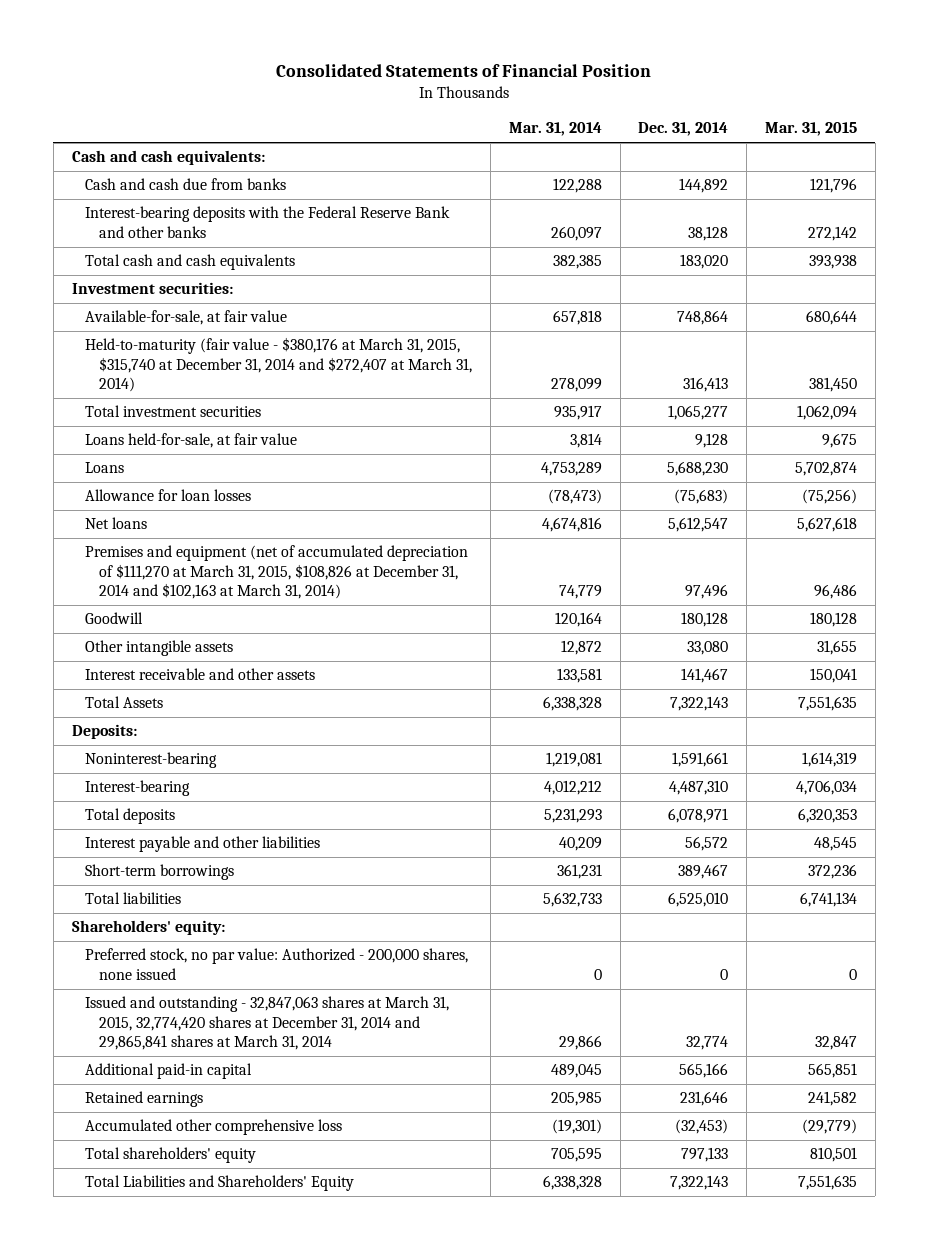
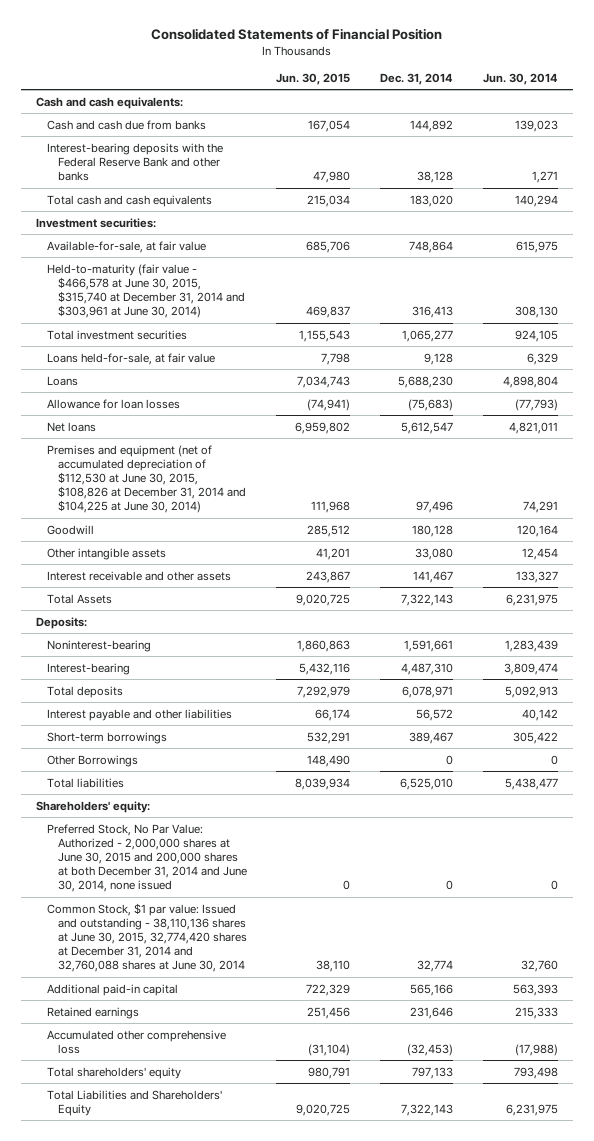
- | Mar. 31, 2014 | Dec. 31, 2014 | Mar. 31, 2015
+ | Jun. 30, 2015 | Dec. 31, 2014 | Jun. 30, 2014
- Held-to-maturity (fair value - $380,176 at March 31, 2015, $315,740 at December 31, 2014 and $272,407 at March 31, 2014) | 278,099 | 316,413 | 381,450
+ Held-to-maturity (fair value - $466,578 at June 30, 2015, $315,740 at December 31, 2014 and $303,961 at June 30, 2014) | 469,837 | 316,413 | 308,130
- Premises and equipment (net of accumulated depreciation of $111,270 at March 31, 2015, $108,826 at December 31, 2014 and $102,163 at March 31, 2014) | 74,779 | 97,496 | 96,486
+ Premises and equipment (net of accumulated depreciation of $112,530 at June 30, 2015, $108,826 at December 31, 2014 and $104,225 at June 30, 2014) | 111,968 | 97,496 | 74,291
+ Other Borrowings | 148,490 | 0 | 0
- Preferred stock, no par value: Authorized - 200,000 shares, none issued | 0 | 0 | 0
- Issued and outstanding - 32,847,063 shares at March 31, 2015, 32,774,420 shares at December 31, 2014 and 29,865,841 shares at March 31, 2014 | 29,866 | 32,774 | 32,847
+ Preferred Stock, No Par Value: Authorized - 2,000,000 shares at June 30, 2015 and 200,000 shares at both December 31, 2014 and June 30, 2014, none issued | 0 | 0 | 0
+ Common Stock, $1 par value: Issued and outstanding - 38,110,136 shares at June 30, 2015, 32,774,420 shares at December 31, 2014 and 32,760,088 shares at June 30, 2014 | 38,110 | 32,774 | 32,760

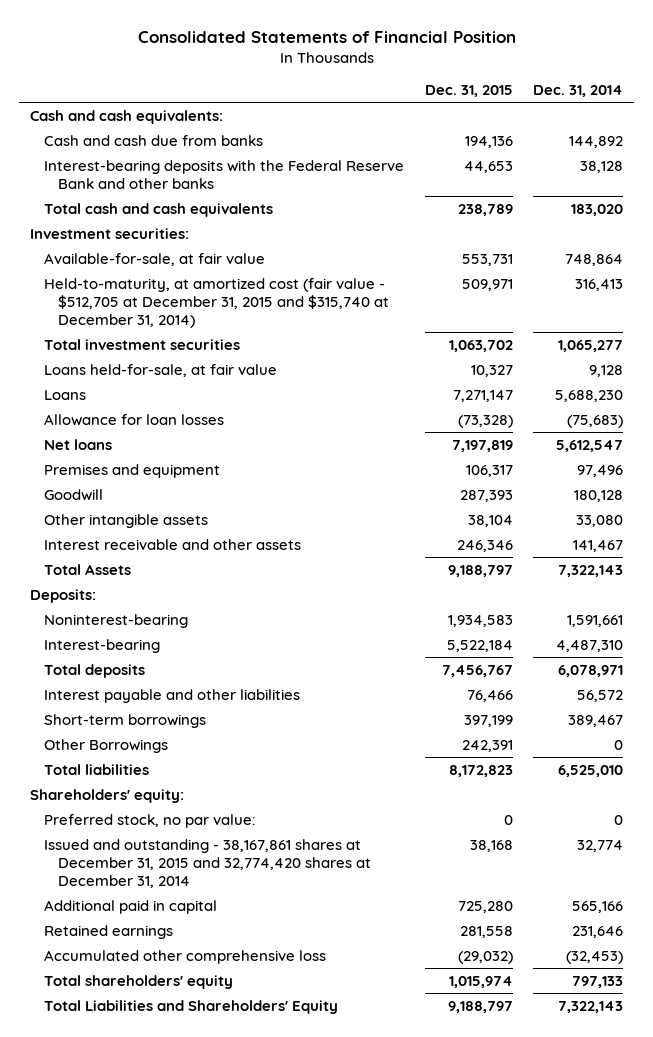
- | Jun. 30, 2015 | Dec. 31, 2014 | Jun. 30, 2014
+ | Dec. 31, 2015 | Dec. 31, 2014
- Held-to-maturity (fair value - $466,578 at June 30, 2015, $315,740 at December 31, 2014 and $303,961 at June 30, 2014) | 469,837 | 316,413 | 308,130
+ Held-to-maturity, at amortized cost (fair value - $512,705 at December 31, 2015 and $315,740 at December 31, 2014) | 509,971 | 316,413
- Premises and equipment (net of accumulated depreciation of $112,530 at June 30, 2015, $108,826 at December 31, 2014 and $104,225 at June 30, 2014) | 111,968 | 97,496 | 74,291
+ Premises and equipment | 106,317 | 97,496
- Preferred Stock, No Par Value: Authorized - 2,000,000 shares at June 30, 2015 and 200,000 shares at both December 31, 2014 and June 30, 2014, none issued | 0 | 0 | 0
- Common Stock, $1 par value: Issued and outstanding - 38,110,136 shares at June 30, 2015, 32,774,420 shares at December 31, 2014 and 32,760,088 shares at June 30, 2014 | 38,110 | 32,774 | 32,760
- Additional paid-in capital | 722,329 | 565,166 | 563,393
+ Preferred stock, no par value: | 0 | 0
+ Issued and outstanding - 38,167,861 shares at December 31, 2015 and 32,774,420 shares at December 31, 2014 | 38,168 | 32,774
+ Additional paid in capital | 725,280 | 565,166

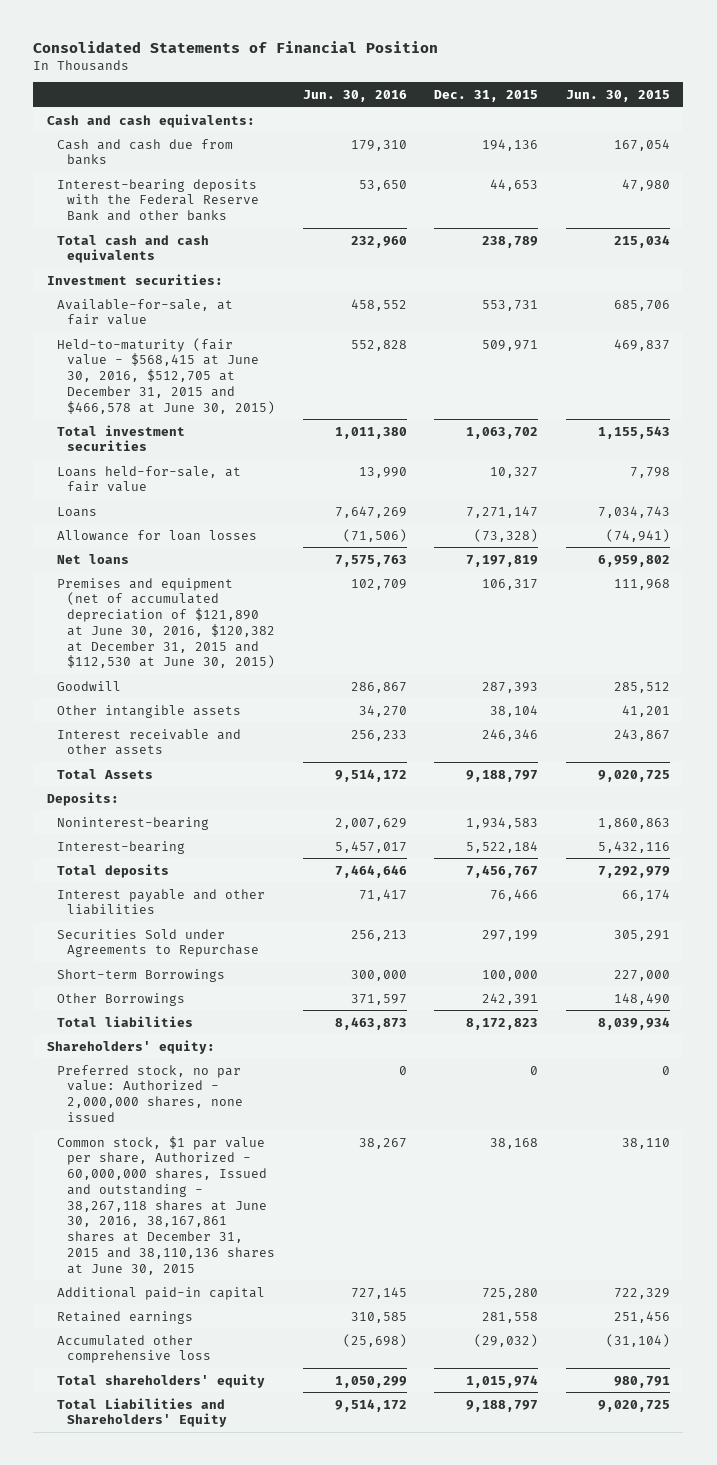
- | Dec. 31, 2015 | Dec. 31, 2014
+ | Jun. 30, 2016 | Dec. 31, 2015 | Jun. 30, 2015
- Held-to-maturity, at amortized cost (fair value - $512,705 at December 31, 2015 and $315,740 at December 31, 2014) | 509,971 | 316,413
+ Held-to-maturity (fair value - $568,415 at June 30, 2016, $512,705 at December 31, 2015 and $466,578 at June 30, 2015) | 552,828 | 509,971 | 469,837
- Premises and equipment | 106,317 | 97,496
+ Premises and equipment (net of accumulated depreciation of $121,890 at June 30, 2016, $120,382 at December 31, 2015 and $112,530 at June 30, 2015) | 102,709 | 106,317 | 111,968
- Short-term borrowings | 397,199 | 389,467
+ Securities Sold under Agreements to Repurchase | 256,213 | 297,199 | 305,291
+ Short-term Borrowings | 300,000 | 100,000 | 227,000
- Preferred stock, no par value: | 0 | 0
- Issued and outstanding - 38,167,861 shares at December 31, 2015 and 32,774,420 shares at December 31, 2014 | 38,168 | 32,774
- Additional paid in capital | 725,280 | 565,166
+ Preferred stock, no par value: Authorized - 2,000,000 shares, none issued | 0 | 0 | 0
+ Common stock, $1 par value per share, Authorized - 60,000,000 shares, Issued and outstanding - 38,267,118 shares at June 30, 2016, 38,167,861 shares at December 31, 2015 and 38,110,136 shares at June 30, 2015 | 38,267 | 38,168 | 38,110
+ Additional paid-in capital | 727,145 | 725,280 | 722,329

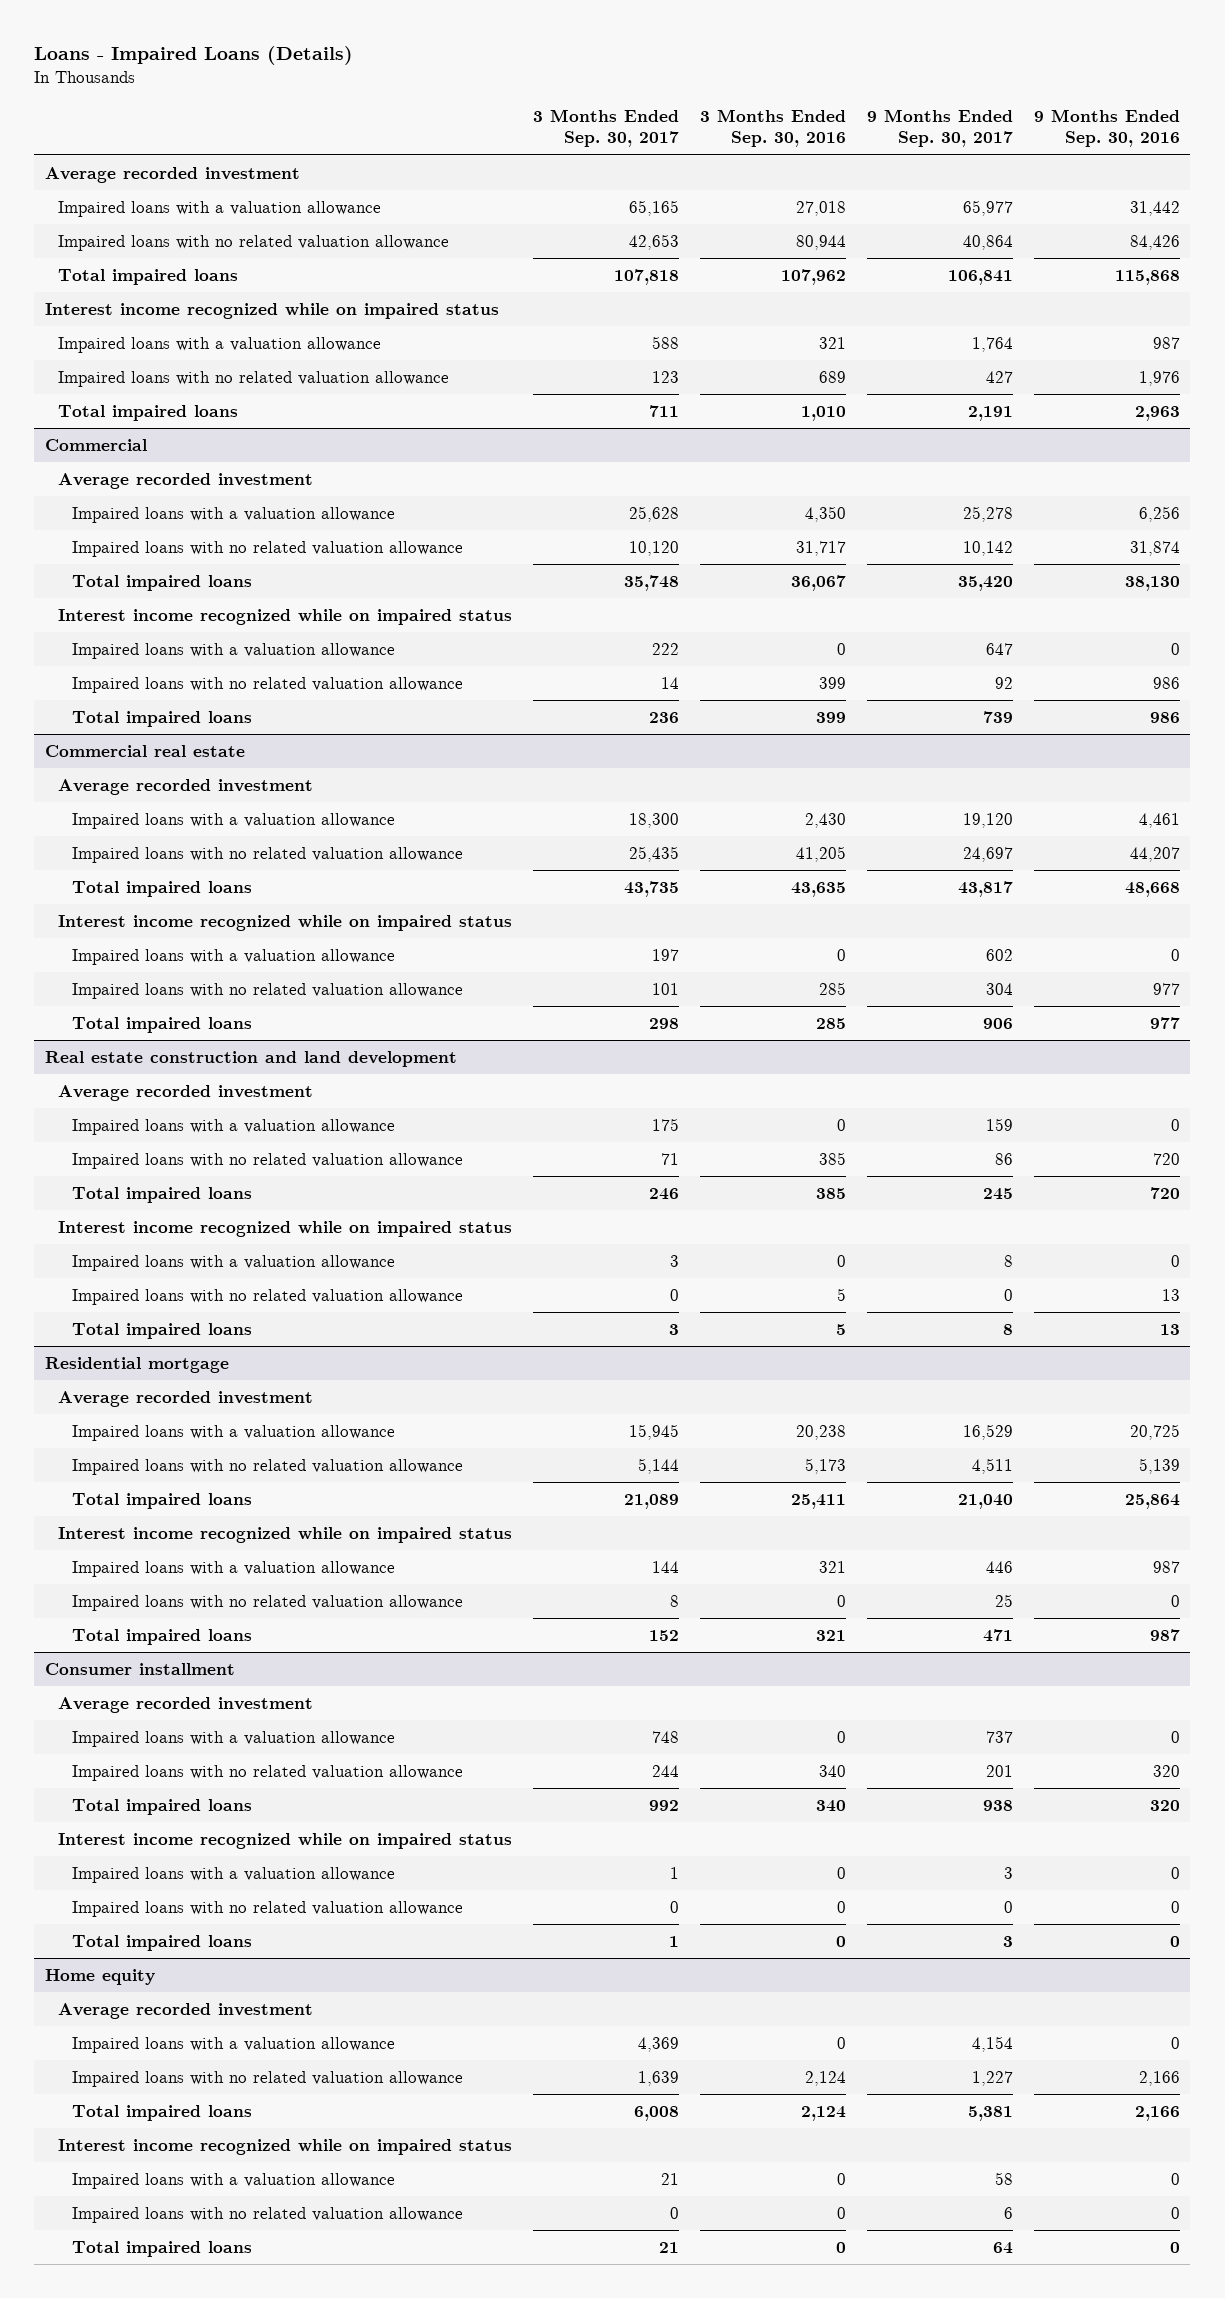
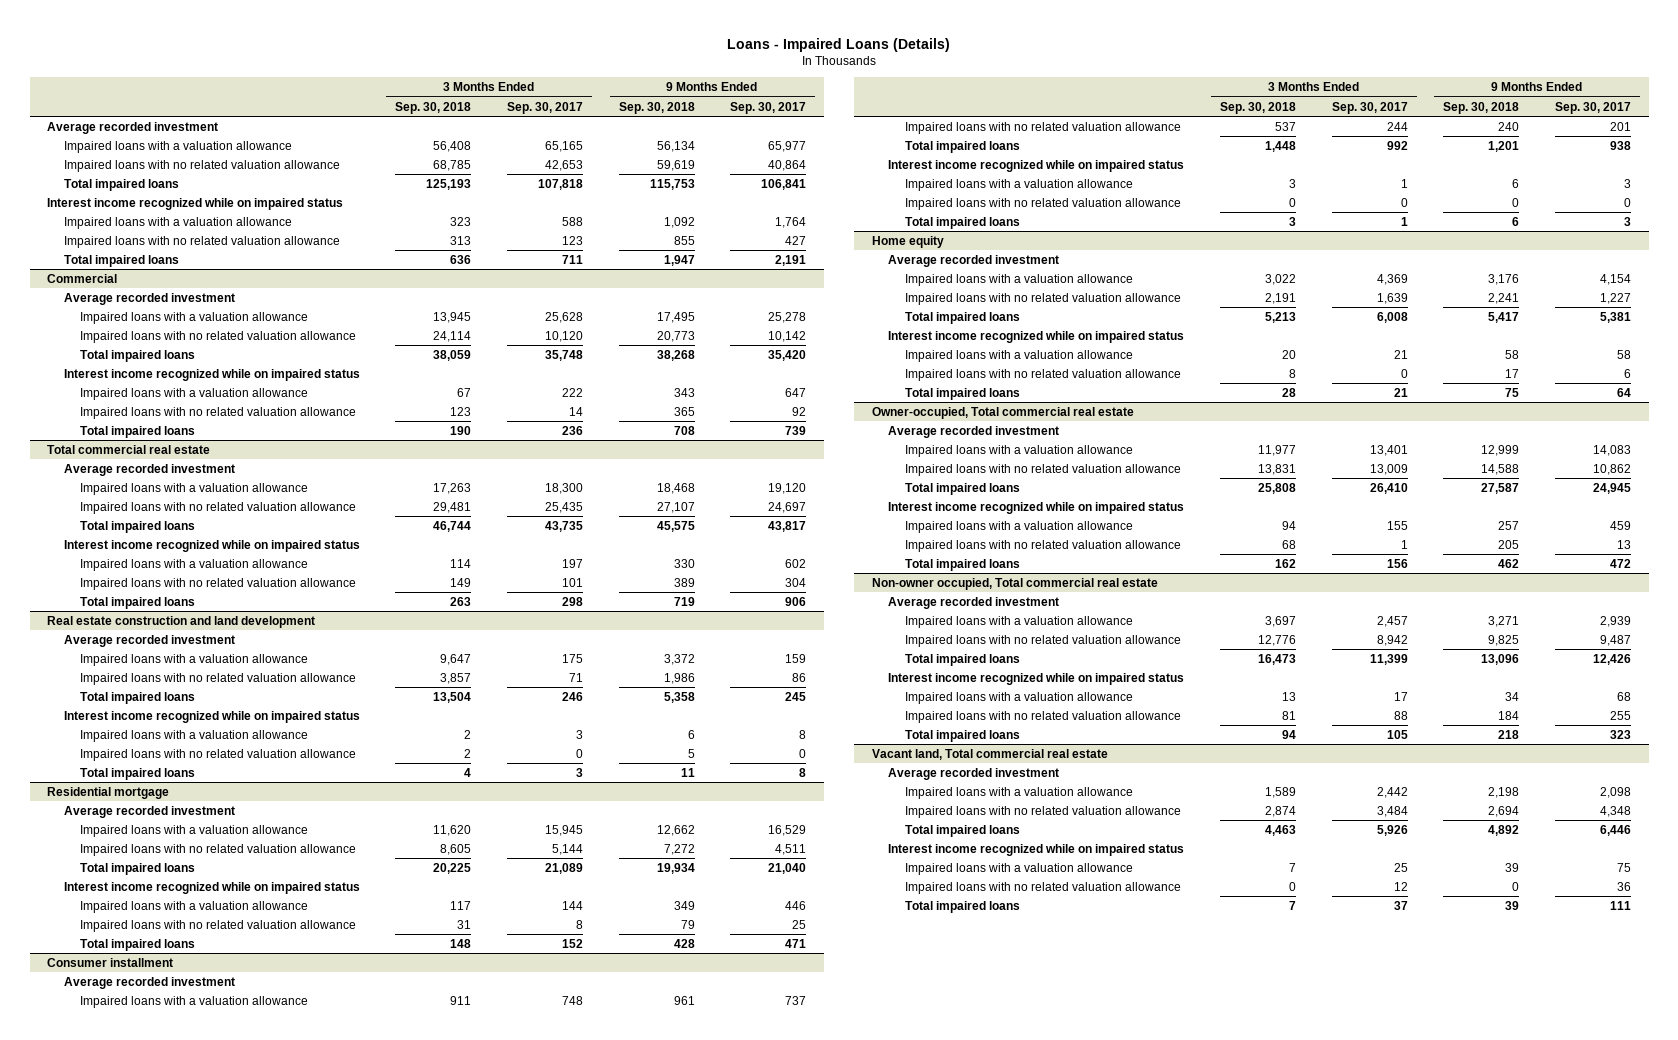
- | 3 Months Ended Sep. 30, 2017 | 3 Months Ended Sep. 30, 2016 | 9 Months Ended Sep. 30, 2017 | 9 Months Ended Sep. 30, 2016
+ | 3 Months Ended Sep. 30, 2018 | 3 Months Ended Sep. 30, 2017 | 9 Months Ended Sep. 30, 2018 | 9 Months Ended Sep. 30, 2017
- Commercial real estate
+ Total commercial real estate
+ Owner-occupied, Total commercial real estate
+ Average recorded investment
+ Impaired loans with a valuation allowance | 11,977 | 13,401 | 12,999 | 14,083
+ Impaired loans with no related valuation allowance | 13,831 | 13,009 | 14,588 | 10,862
+ Total impaired loans | 25,808 | 26,410 | 27,587 | 24,945
+ Interest income recognized while on impaired status
+ Impaired loans with a valuation allowance | 94 | 155 | 257 | 459
+ Impaired loans with no related valuation allowance | 68 | 1 | 205 | 13
+ Total impaired loans | 162 | 156 | 462 | 472
+ Non-owner occupied, Total commercial real estate
+ Average recorded investment
+ Impaired loans with a valuation allowance | 3,697 | 2,457 | 3,271 | 2,939
+ Impaired loans with no related valuation allowance | 12,776 | 8,942 | 9,825 | 9,487
+ Total impaired loans | 16,473 | 11,399 | 13,096 | 12,426
+ Interest income recognized while on impaired status
+ Impaired loans with a valuation allowance | 13 | 17 | 34 | 68
+ Impaired loans with no related valuation allowance | 81 | 88 | 184 | 255
+ Total impaired loans | 94 | 105 | 218 | 323
+ Vacant land, Total commercial real estate
+ Average recorded investment
+ Impaired loans with a valuation allowance | 1,589 | 2,442 | 2,198 | 2,098
+ Impaired loans with no related valuation allowance | 2,874 | 3,484 | 2,694 | 4,348
+ Total impaired loans | 4,463 | 5,926 | 4,892 | 6,446
+ Interest income recognized while on impaired status
+ Impaired loans with a valuation allowance | 7 | 25 | 39 | 75
+ Impaired loans with no related valuation allowance | 0 | 12 | 0 | 36
+ Total impaired loans | 7 | 37 | 39 | 111

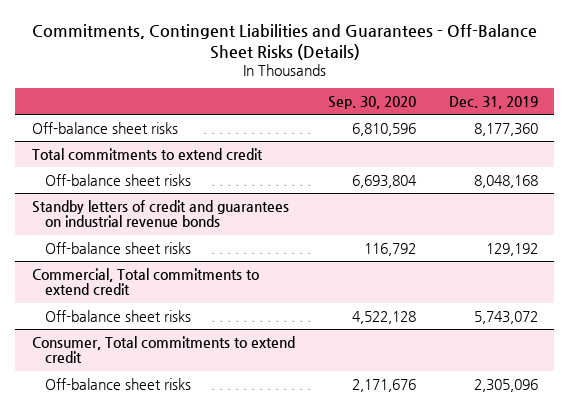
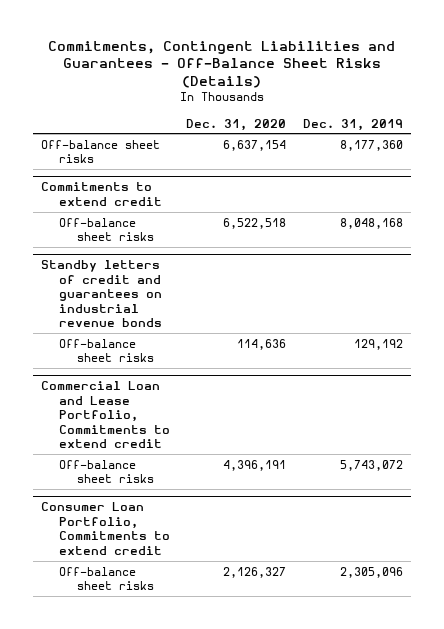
- | Sep. 30, 2020 | Dec. 31, 2019
+ | Dec. 31, 2020 | Dec. 31, 2019
- Total commitments to extend credit
+ Commitments to extend credit
- Commercial, Total commitments to extend credit
+ Commercial Loan and Lease Portfolio, Commitments to extend credit
- Consumer, Total commitments to extend credit
+ Consumer Loan Portfolio, Commitments to extend credit

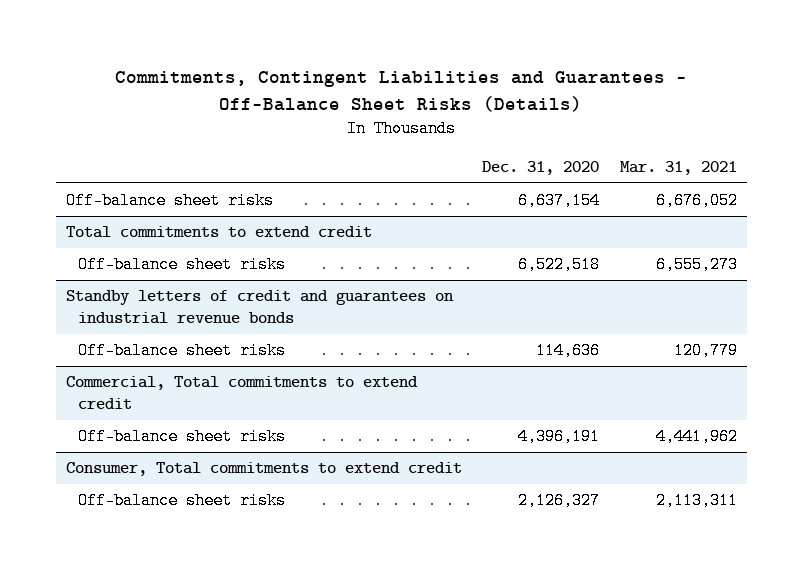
- | Dec. 31, 2020 | Dec. 31, 2019
+ | Dec. 31, 2020 | Mar. 31, 2021
- Commitments to extend credit
+ Total commitments to extend credit
- Commercial Loan and Lease Portfolio, Commitments to extend credit
+ Commercial, Total commitments to extend credit
- Consumer Loan Portfolio, Commitments to extend credit
+ Consumer, Total commitments to extend credit

